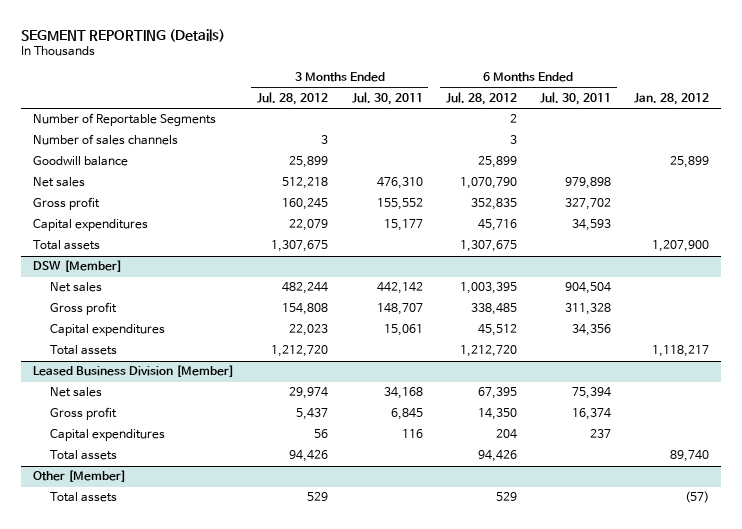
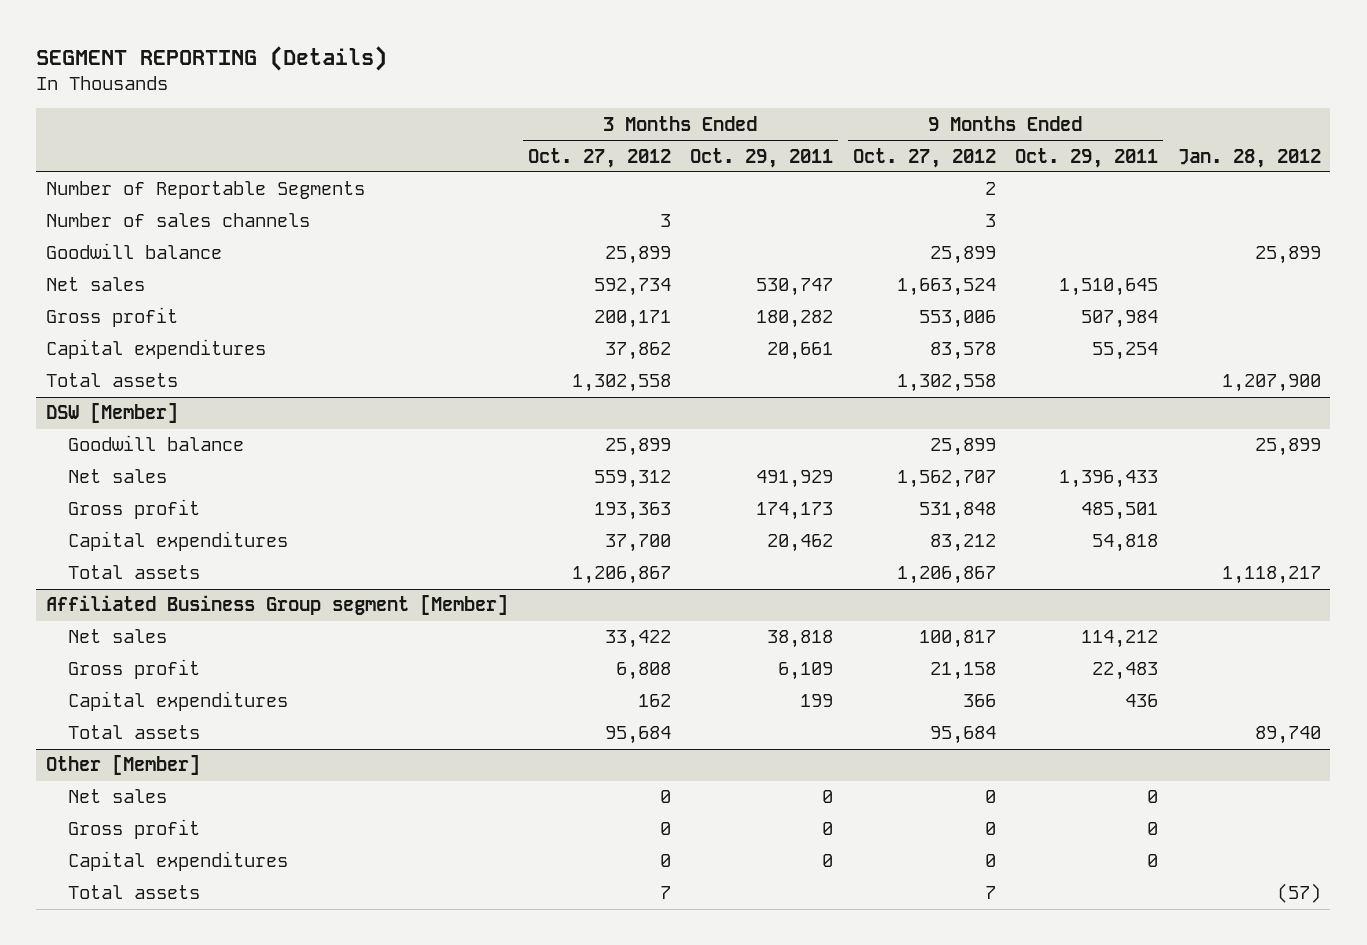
- | 3 Months Ended Jul. 28, 2012 | 3 Months Ended Jul. 30, 2011 | 6 Months Ended Jul. 28, 2012 | 6 Months Ended Jul. 30, 2011 | Jan. 28, 2012
+ | 3 Months Ended Oct. 27, 2012 | 3 Months Ended Oct. 29, 2011 | 9 Months Ended Oct. 27, 2012 | 9 Months Ended Oct. 29, 2011 | Jan. 28, 2012
@ DSW [Member]
+ Goodwill balance | 25,899 | | 25,899 | | 25,899
- Leased Business Division [Member]
+ Affiliated Business Group segment [Member]
@ Other [Member]
+ Net sales | 0 | 0 | 0 | 0 |
+ Gross profit | 0 | 0 | 0 | 0 |
+ Capital expenditures | 0 | 0 | 0 | 0 |

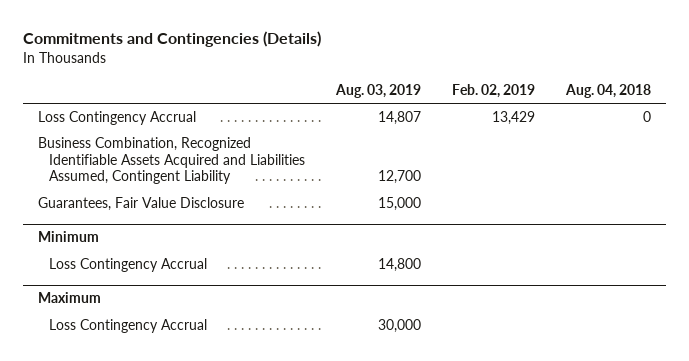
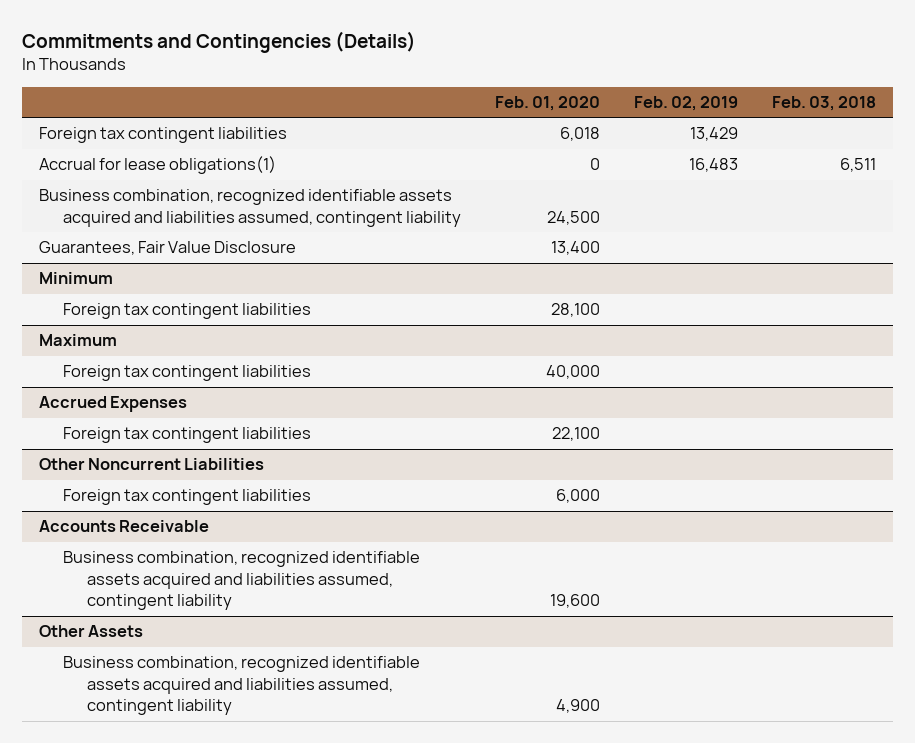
- | Aug. 03, 2019 | Feb. 02, 2019 | Aug. 04, 2018
+ | Feb. 01, 2020 | Feb. 02, 2019 | Feb. 03, 2018
- Loss Contingency Accrual | 14,807 | 13,429 | 0
- Business Combination, Recognized Identifiable Assets Acquired and Liabilities Assumed, Contingent Liability | 12,700 | |
+ Foreign tax contingent liabilities | 6,018 | 13,429 |
+ Accrual for lease obligations(1) | 0 | 16,483 | 6,511
+ Business combination, recognized identifiable assets acquired and liabilities assumed, contingent liability | 24,500 | |
@ Minimum
- Loss Contingency Accrual | 14,800 | |
+ Foreign tax contingent liabilities | 28,100 | |
@ Maximum
- Loss Contingency Accrual | 30,000 | |
+ Foreign tax contingent liabilities | 40,000 | |
+ Accrued Expenses
+ Foreign tax contingent liabilities | 22,100 | |
+ Other Noncurrent Liabilities
+ Foreign tax contingent liabilities | 6,000 | |
+ Accounts Receivable
+ Business combination, recognized identifiable assets acquired and liabilities assumed, contingent liability | 19,600 | |
+ Other Assets
+ Business combination, recognized identifiable assets acquired and liabilities assumed, contingent liability | 4,900 | |

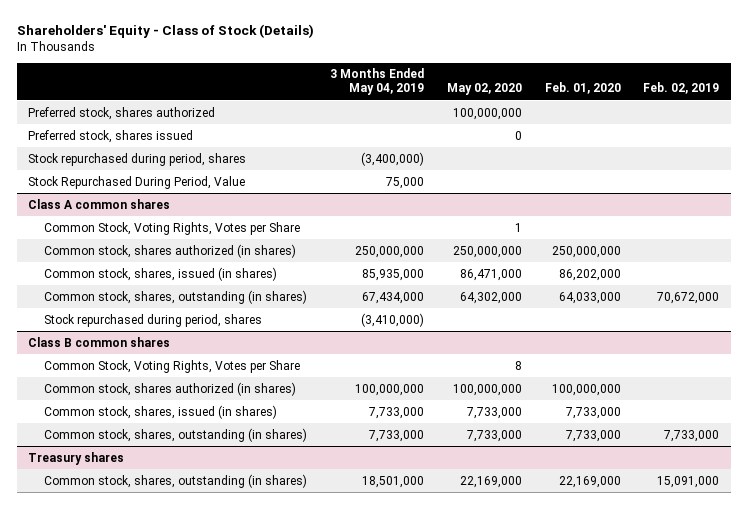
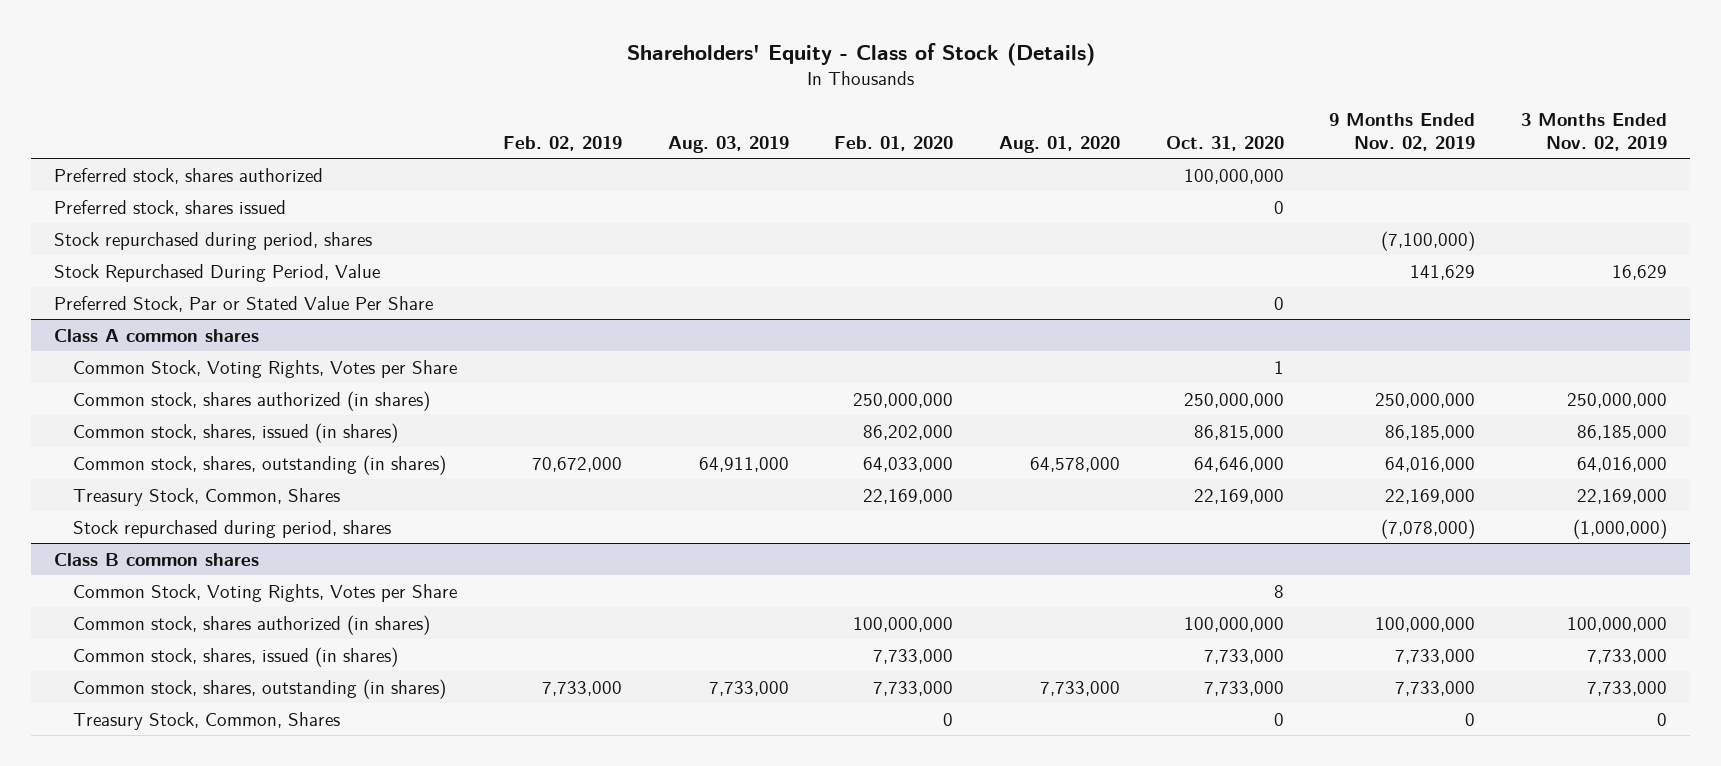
- | 3 Months Ended May 04, 2019 | May 02, 2020 | Feb. 01, 2020 | Feb. 02, 2019
+ | Feb. 02, 2019 | Aug. 03, 2019 | Feb. 01, 2020 | Aug. 01, 2020 | Oct. 31, 2020 | 9 Months Ended Nov. 02, 2019 | 3 Months Ended Nov. 02, 2019
+ Preferred Stock, Par or Stated Value Per Share | | | | | 0 | |
@ Class A common shares
+ Treasury Stock, Common, Shares | | | 22,169,000 | | 22,169,000 | 22,169,000 | 22,169,000
- Treasury shares
- Common stock, shares, outstanding (in shares) | 18,501,000 | 22,169,000 | 22,169,000 | 15,091,000
@ Class B common shares
+ Treasury Stock, Common, Shares | | | 0 | | 0 | 0 | 0

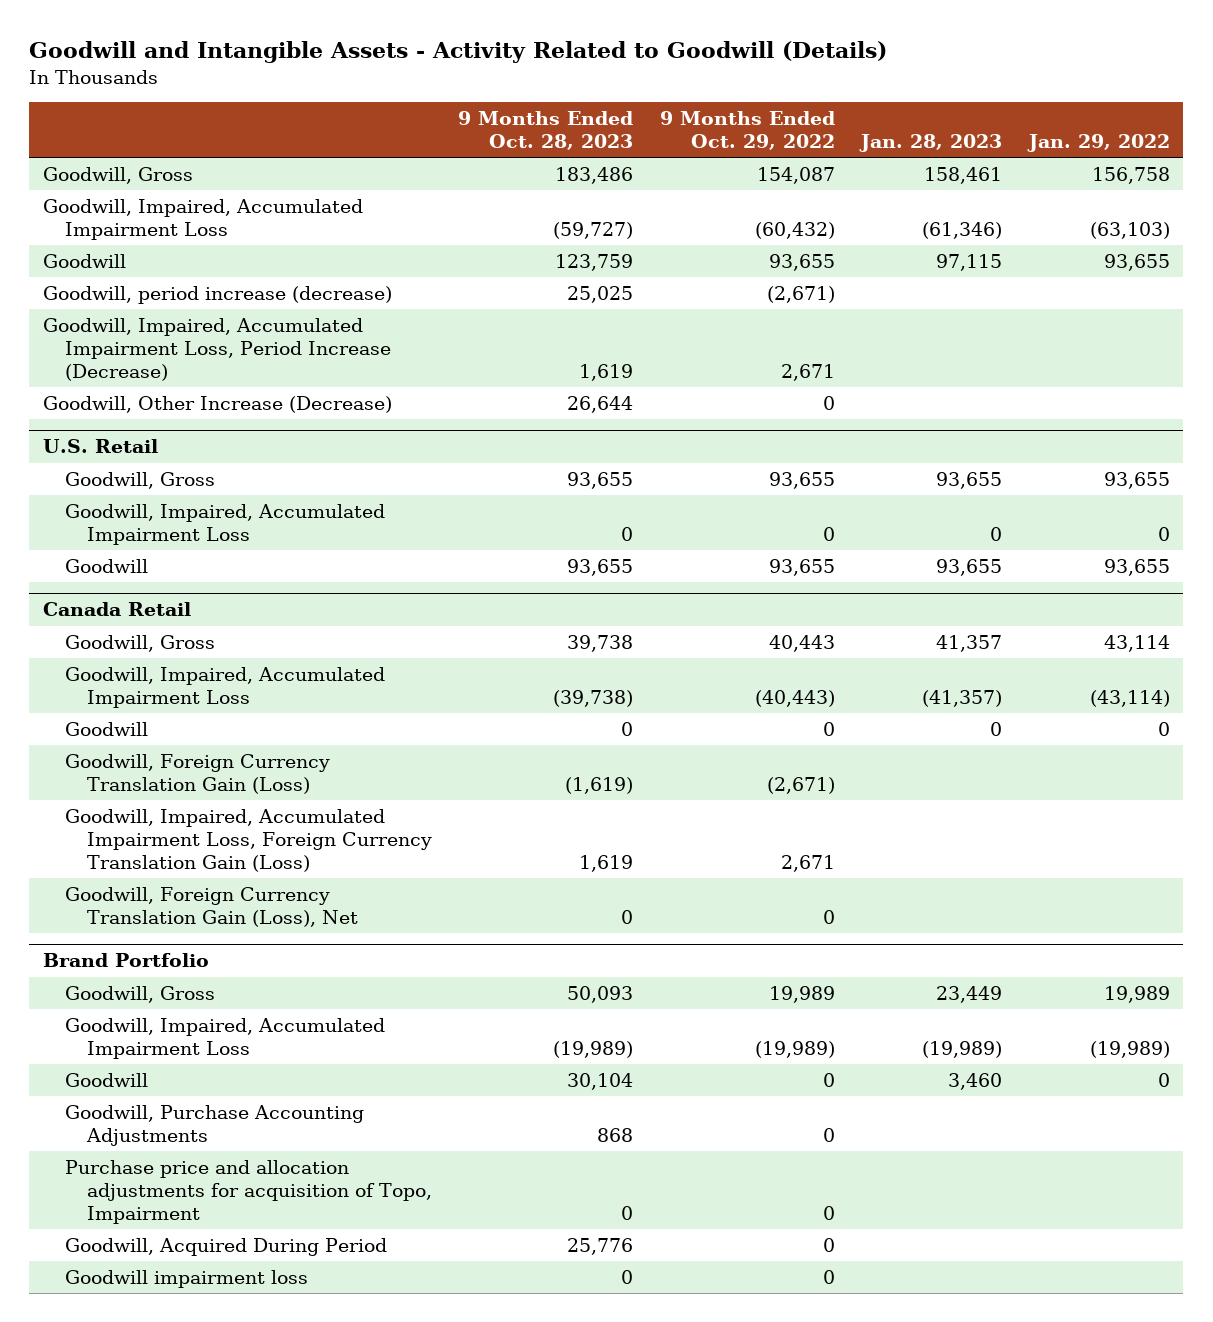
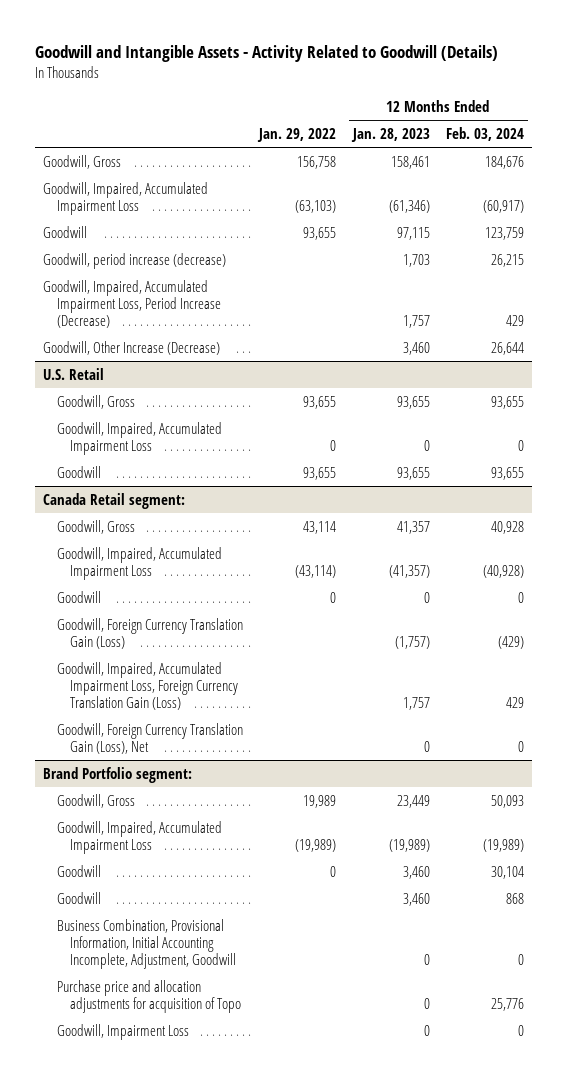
- | 9 Months Ended Oct. 28, 2023 | 9 Months Ended Oct. 29, 2022 | Jan. 28, 2023 | Jan. 29, 2022
+ | Jan. 29, 2022 | 12 Months Ended Jan. 28, 2023 | 12 Months Ended Feb. 03, 2024
- Canada Retail
+ Canada Retail segment:
- Brand Portfolio
+ Brand Portfolio segment:
- Goodwill, Purchase Accounting Adjustments | 868 | 0 | |
- Purchase price and allocation adjustments for acquisition of Topo, Impairment | 0 | 0 | |
- Goodwill, Acquired During Period | 25,776 | 0 | |
- Goodwill impairment loss | 0 | 0 | |
+ Goodwill | | 3,460 | 868
+ Business Combination, Provisional Information, Initial Accounting Incomplete, Adjustment, Goodwill | | 0 | 0
+ Purchase price and allocation adjustments for acquisition of Topo | | 0 | 25,776
+ Goodwill, Impairment Loss | | 0 | 0

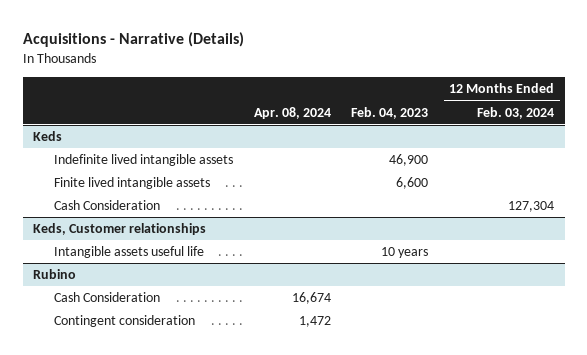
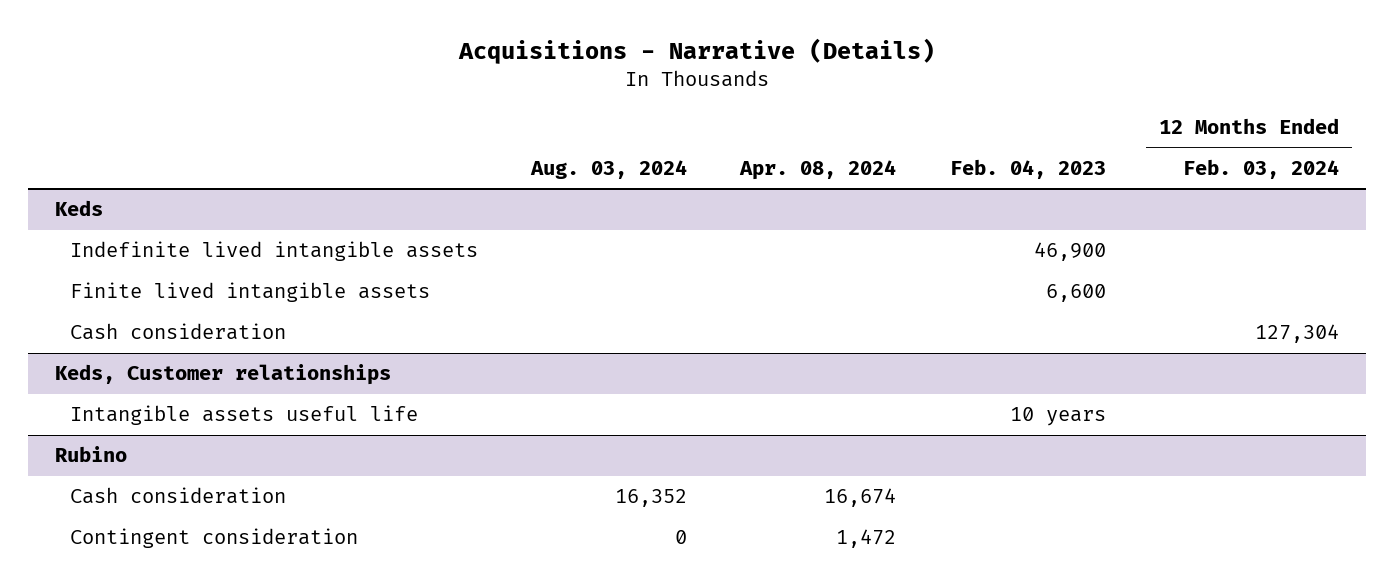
- | Apr. 08, 2024 | Feb. 04, 2023 | 12 Months Ended Feb. 03, 2024
+ | Aug. 03, 2024 | Apr. 08, 2024 | Feb. 04, 2023 | 12 Months Ended Feb. 03, 2024
@ Keds
- Cash Consideration | | | 127,304
+ Cash consideration | | | | 127,304
@ Rubino
- Cash Consideration | 16,674 | |
+ Cash consideration | 16,352 | 16,674 | |

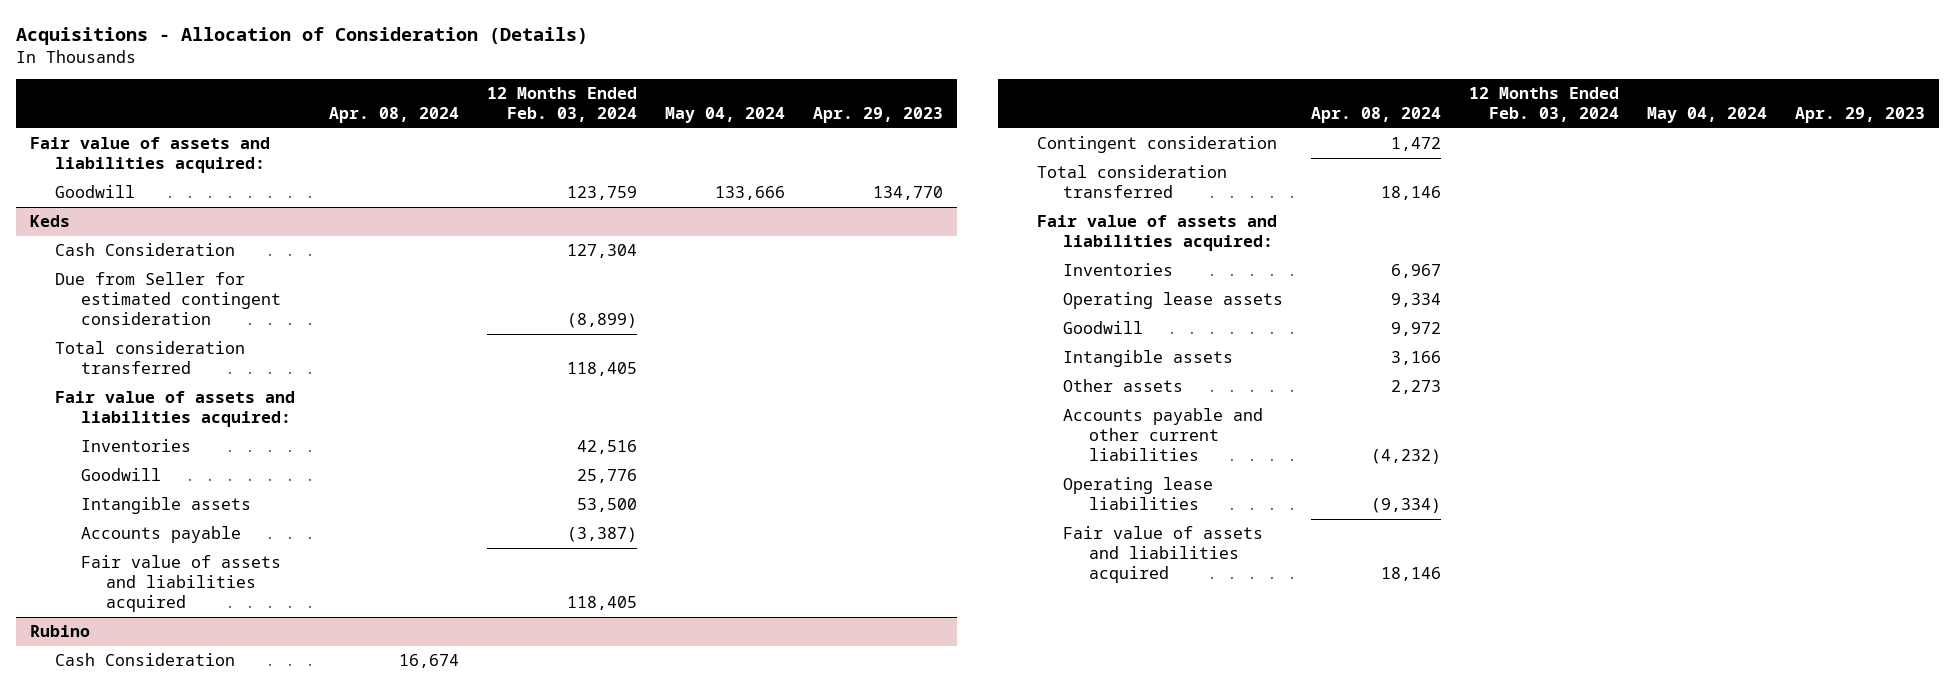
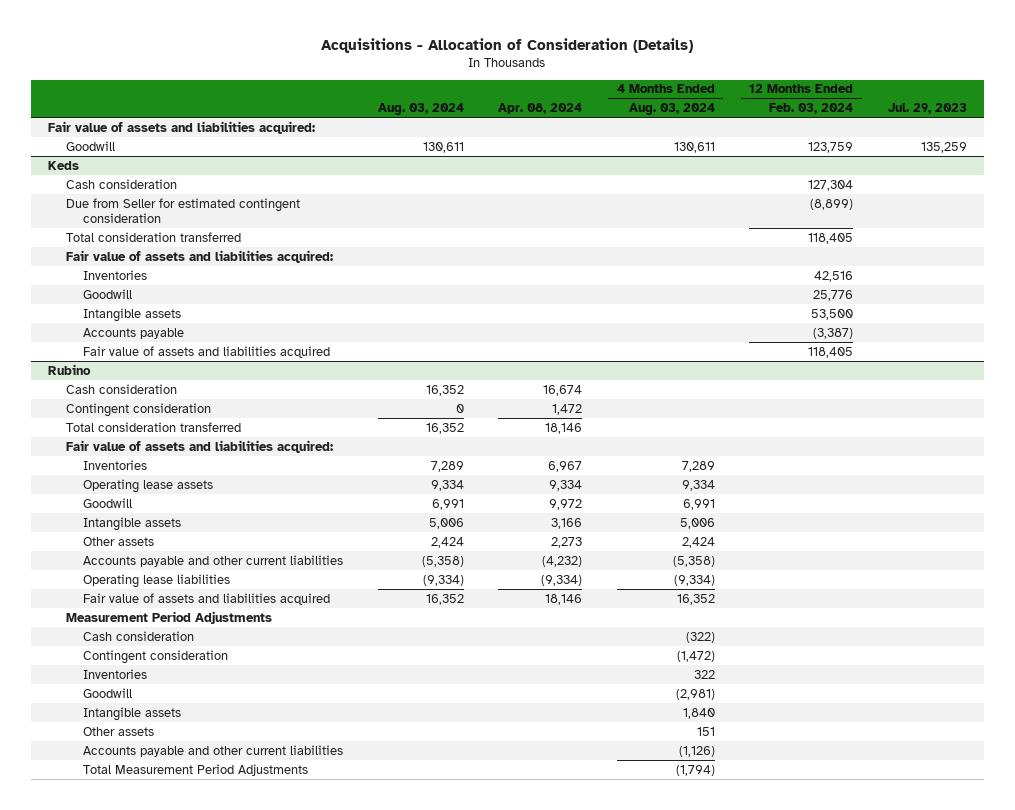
- | Apr. 08, 2024 | 12 Months Ended Feb. 03, 2024 | May 04, 2024 | Apr. 29, 2023
+ | Aug. 03, 2024 | Apr. 08, 2024 | 4 Months Ended Aug. 03, 2024 | 12 Months Ended Feb. 03, 2024 | Jul. 29, 2023
@ Keds
- Cash Consideration | | 127,304 | |
+ Cash consideration | | | | 127,304 |
@ Rubino
- Cash Consideration | 16,674 | | |
+ Cash consideration | 16,352 | 16,674 | | |
+ Measurement Period Adjustments
+ Cash consideration | | | (322) | |
+ Contingent consideration | | | (1,472) | |
+ Inventories | | | 322 | |
+ Goodwill | | | (2,981) | |
+ Intangible assets | | | 1,840 | |
+ Other assets | | | 151 | |
+ Accounts payable and other current liabilities | | | (1,126) | |
+ Total Measurement Period Adjustments | | | (1,794) | |

